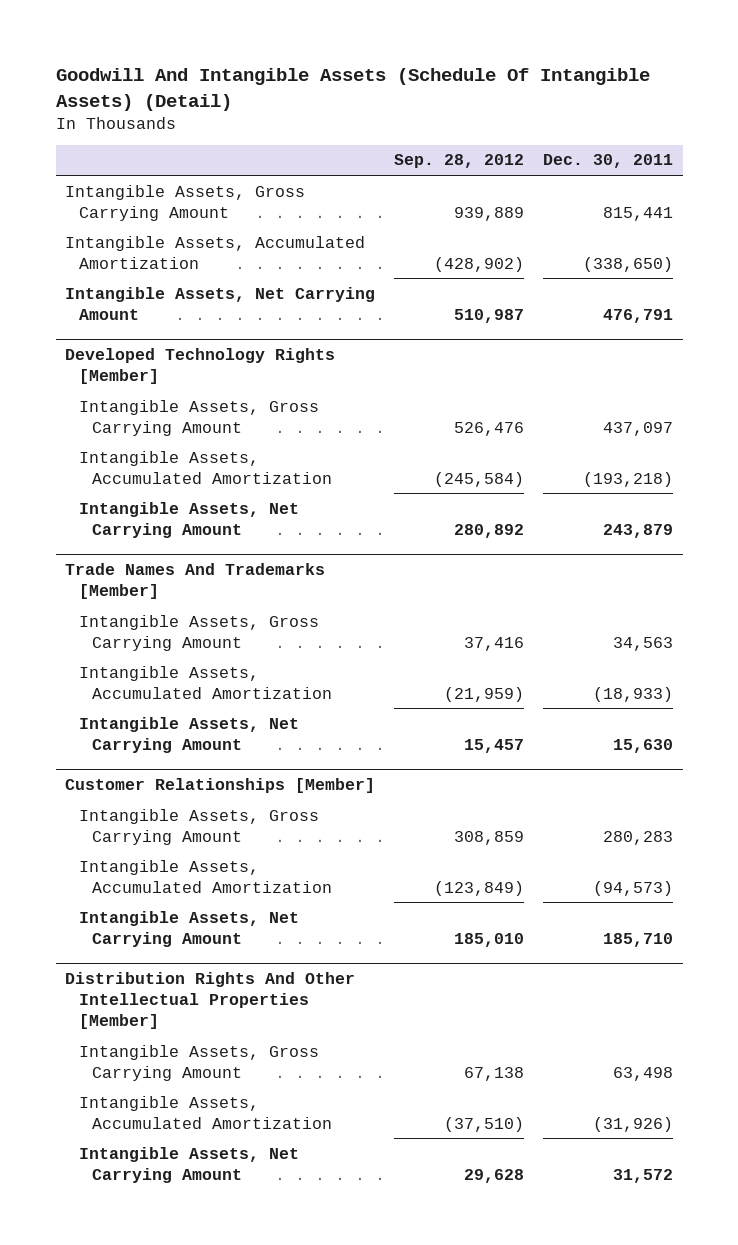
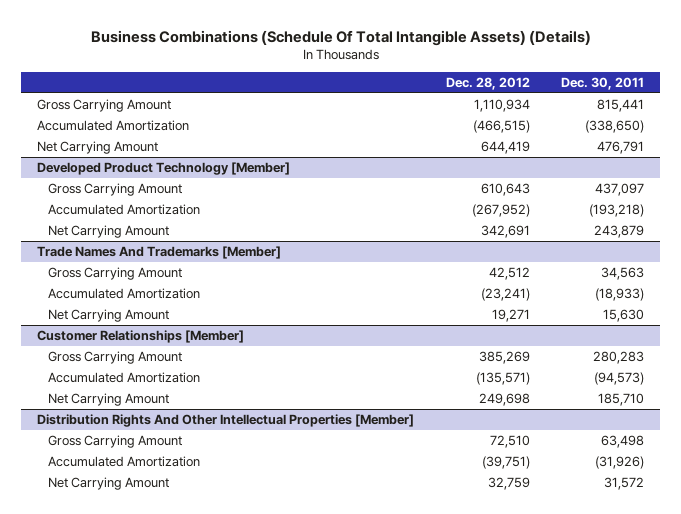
- Goodwill And Intangible Assets (Schedule Of Intangible Assets) (Detail)
+ Business Combinations (Schedule Of Total Intangible Assets) (Details)
- | Sep. 28, 2012 | Dec. 30, 2011
+ | Dec. 28, 2012 | Dec. 30, 2011
- Intangible Assets, Gross Carrying Amount | 939,889 | 815,441
- Intangible Assets, Accumulated Amortization | (428,902) | (338,650)
- Intangible Assets, Net Carrying Amount | 510,987 | 476,791
- Developed Technology Rights [Member]
- Intangible Assets, Gross Carrying Amount | 526,476 | 437,097
- Intangible Assets, Accumulated Amortization | (245,584) | (193,218)
- Intangible Assets, Net Carrying Amount | 280,892 | 243,879
+ Gross Carrying Amount | 1,110,934 | 815,441
+ Accumulated Amortization | (466,515) | (338,650)
+ Net Carrying Amount | 644,419 | 476,791
+ Developed Product Technology [Member]
+ Gross Carrying Amount | 610,643 | 437,097
+ Accumulated Amortization | (267,952) | (193,218)
+ Net Carrying Amount | 342,691 | 243,879
@ Trade Names And Trademarks [Member]
- Intangible Assets, Gross Carrying Amount | 37,416 | 34,563
- Intangible Assets, Accumulated Amortization | (21,959) | (18,933)
- Intangible Assets, Net Carrying Amount | 15,457 | 15,630
+ Gross Carrying Amount | 42,512 | 34,563
+ Accumulated Amortization | (23,241) | (18,933)
+ Net Carrying Amount | 19,271 | 15,630
@ Customer Relationships [Member]
- Intangible Assets, Gross Carrying Amount | 308,859 | 280,283
- Intangible Assets, Accumulated Amortization | (123,849) | (94,573)
- Intangible Assets, Net Carrying Amount | 185,010 | 185,710
+ Gross Carrying Amount | 385,269 | 280,283
+ Accumulated Amortization | (135,571) | (94,573)
+ Net Carrying Amount | 249,698 | 185,710
@ Distribution Rights And Other Intellectual Properties [Member]
- Intangible Assets, Gross Carrying Amount | 67,138 | 63,498
- Intangible Assets, Accumulated Amortization | (37,510) | (31,926)
- Intangible Assets, Net Carrying Amount | 29,628 | 31,572
+ Gross Carrying Amount | 72,510 | 63,498
+ Accumulated Amortization | (39,751) | (31,926)
+ Net Carrying Amount | 32,759 | 31,572

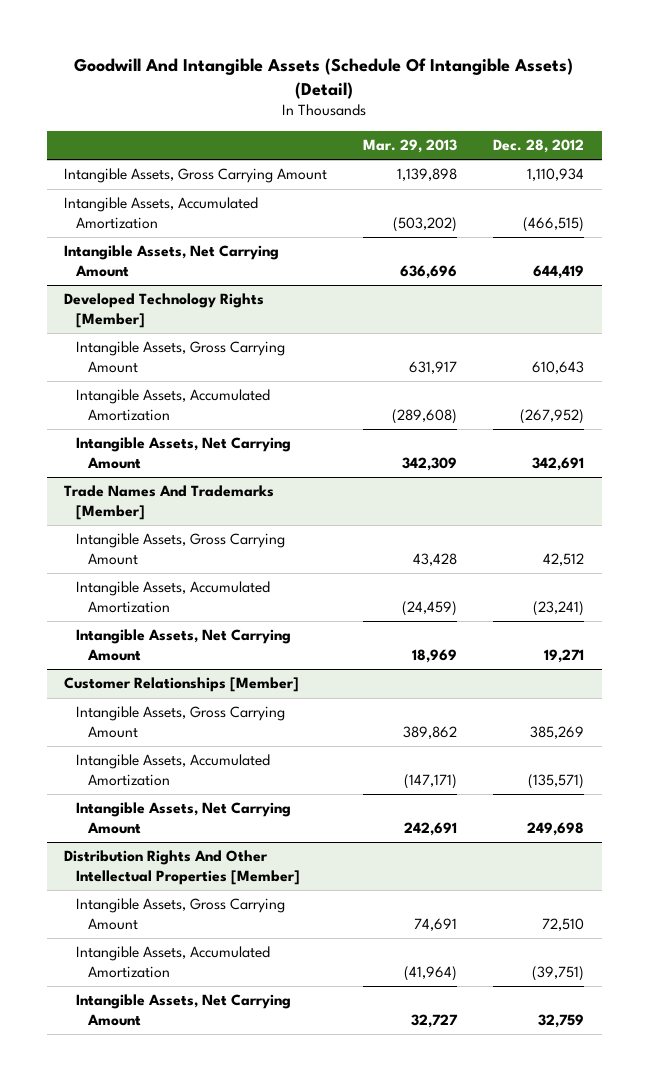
- Business Combinations (Schedule Of Total Intangible Assets) (Details)
+ Goodwill And Intangible Assets (Schedule Of Intangible Assets) (Detail)
- | Dec. 28, 2012 | Dec. 30, 2011
+ | Mar. 29, 2013 | Dec. 28, 2012
- Gross Carrying Amount | 1,110,934 | 815,441
- Accumulated Amortization | (466,515) | (338,650)
- Net Carrying Amount | 644,419 | 476,791
- Developed Product Technology [Member]
- Gross Carrying Amount | 610,643 | 437,097
- Accumulated Amortization | (267,952) | (193,218)
- Net Carrying Amount | 342,691 | 243,879
+ Intangible Assets, Gross Carrying Amount | 1,139,898 | 1,110,934
+ Intangible Assets, Accumulated Amortization | (503,202) | (466,515)
+ Intangible Assets, Net Carrying Amount | 636,696 | 644,419
+ Developed Technology Rights [Member]
+ Intangible Assets, Gross Carrying Amount | 631,917 | 610,643
+ Intangible Assets, Accumulated Amortization | (289,608) | (267,952)
+ Intangible Assets, Net Carrying Amount | 342,309 | 342,691
@ Trade Names And Trademarks [Member]
- Gross Carrying Amount | 42,512 | 34,563
- Accumulated Amortization | (23,241) | (18,933)
- Net Carrying Amount | 19,271 | 15,630
+ Intangible Assets, Gross Carrying Amount | 43,428 | 42,512
+ Intangible Assets, Accumulated Amortization | (24,459) | (23,241)
+ Intangible Assets, Net Carrying Amount | 18,969 | 19,271
@ Customer Relationships [Member]
- Gross Carrying Amount | 385,269 | 280,283
- Accumulated Amortization | (135,571) | (94,573)
- Net Carrying Amount | 249,698 | 185,710
+ Intangible Assets, Gross Carrying Amount | 389,862 | 385,269
+ Intangible Assets, Accumulated Amortization | (147,171) | (135,571)
+ Intangible Assets, Net Carrying Amount | 242,691 | 249,698
@ Distribution Rights And Other Intellectual Properties [Member]
- Gross Carrying Amount | 72,510 | 63,498
- Accumulated Amortization | (39,751) | (31,926)
- Net Carrying Amount | 32,759 | 31,572
+ Intangible Assets, Gross Carrying Amount | 74,691 | 72,510
+ Intangible Assets, Accumulated Amortization | (41,964) | (39,751)
+ Intangible Assets, Net Carrying Amount | 32,727 | 32,759

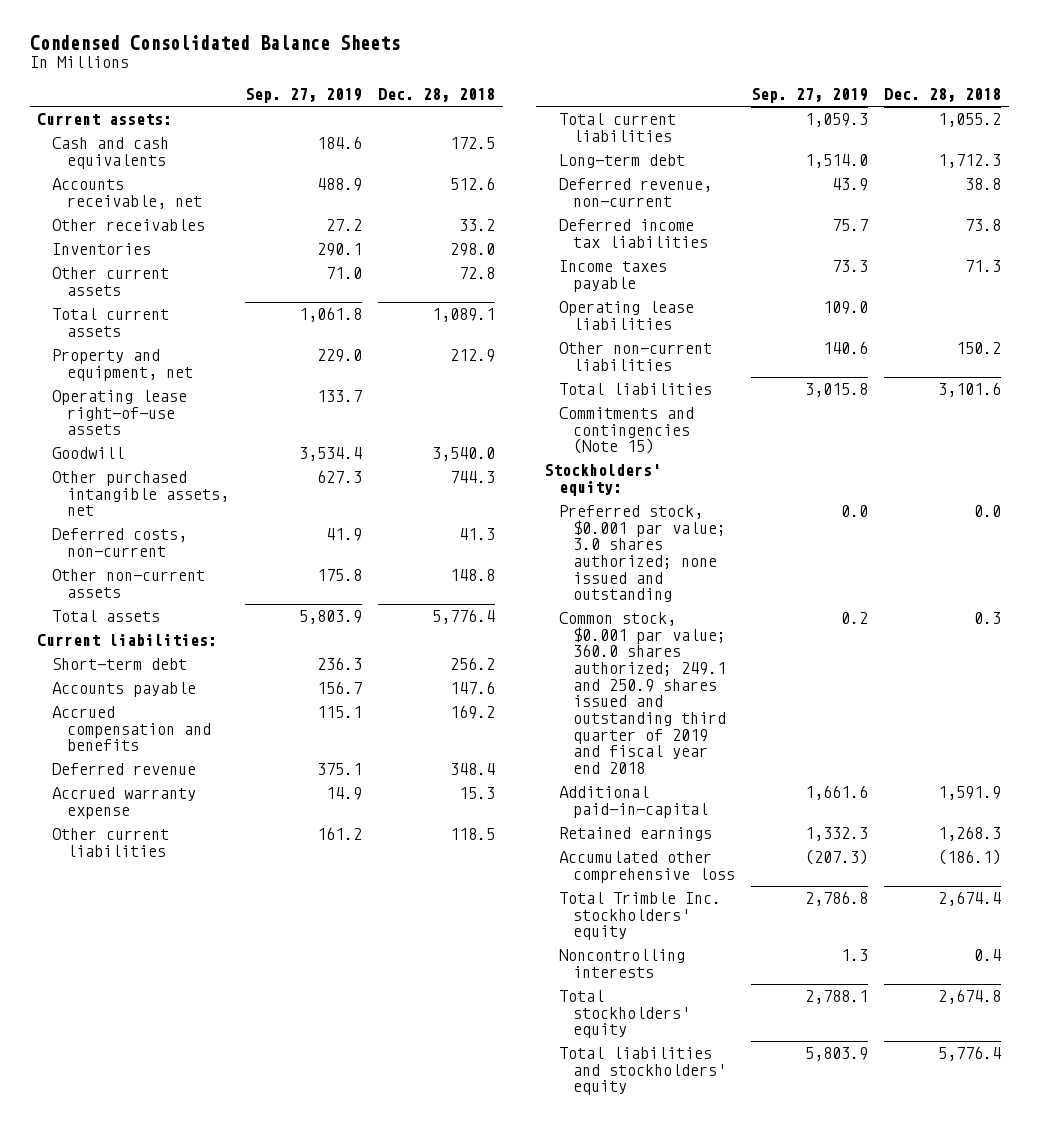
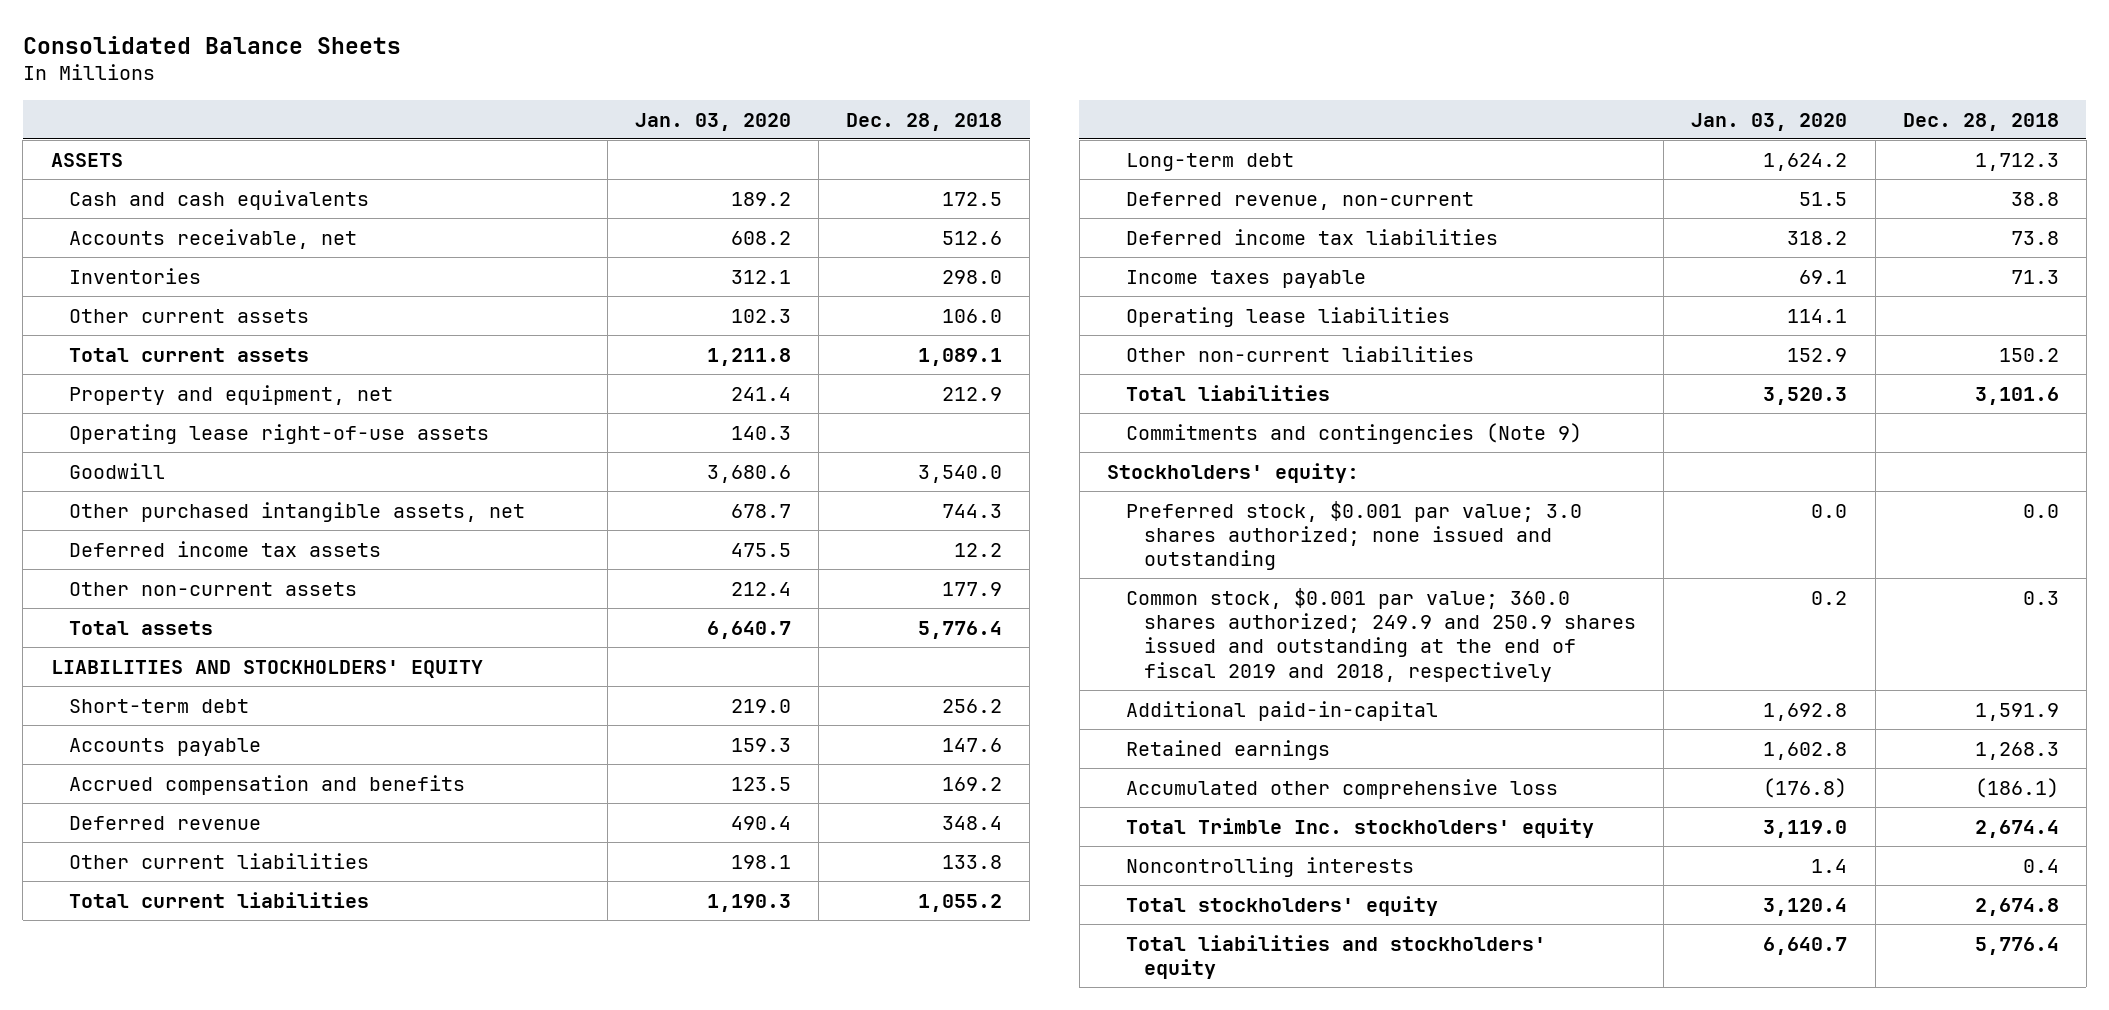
- Condensed Consolidated Balance Sheets
+ Consolidated Balance Sheets
- | Sep. 27, 2019 | Dec. 28, 2018
+ | Jan. 03, 2020 | Dec. 28, 2018
- Current assets:
+ ASSETS
- Other receivables | 27.2 | 33.2
- Other current assets | 71.0 | 72.8
+ Other current assets | 102.3 | 106.0
- Deferred costs, non-current | 41.9 | 41.3
- Other non-current assets | 175.8 | 148.8
+ Deferred income tax assets | 475.5 | 12.2
+ Other non-current assets | 212.4 | 177.9
- Current liabilities:
+ LIABILITIES AND STOCKHOLDERS' EQUITY
- Accrued warranty expense | 14.9 | 15.3
- Other current liabilities | 161.2 | 118.5
+ Other current liabilities | 198.1 | 133.8
- Commitments and contingencies (Note 15)
+ Commitments and contingencies (Note 9)
- Common stock, $0.001 par value; 360.0 shares authorized; 249.1 and 250.9 shares issued and outstanding third quarter of 2019 and fiscal year end 2018 | 0.2 | 0.3
+ Common stock, $0.001 par value; 360.0 shares authorized; 249.9 and 250.9 shares issued and outstanding at the end of fiscal 2019 and 2018, respectively | 0.2 | 0.3

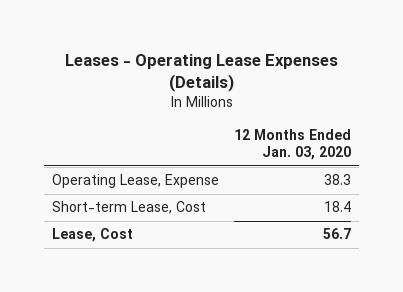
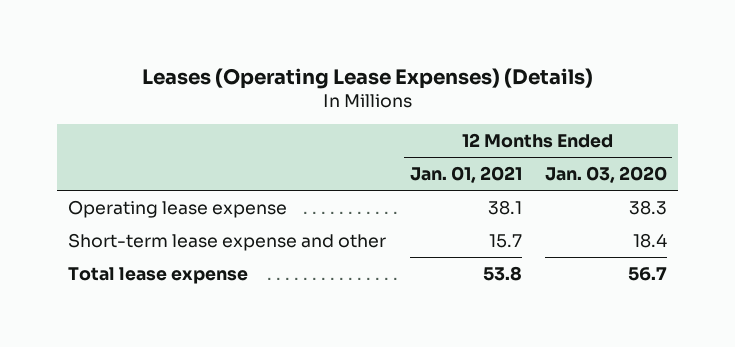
- Leases - Operating Lease Expenses (Details)
+ Leases (Operating Lease Expenses) (Details)
- | 12 Months Ended Jan. 03, 2020
+ | 12 Months Ended Jan. 01, 2021 | 12 Months Ended Jan. 03, 2020
- Operating Lease, Expense | 38.3
- Short-term Lease, Cost | 18.4
- Lease, Cost | 56.7
+ Operating lease expense | 38.1 | 38.3
+ Short-term lease expense and other | 15.7 | 18.4
+ Total lease expense | 53.8 | 56.7

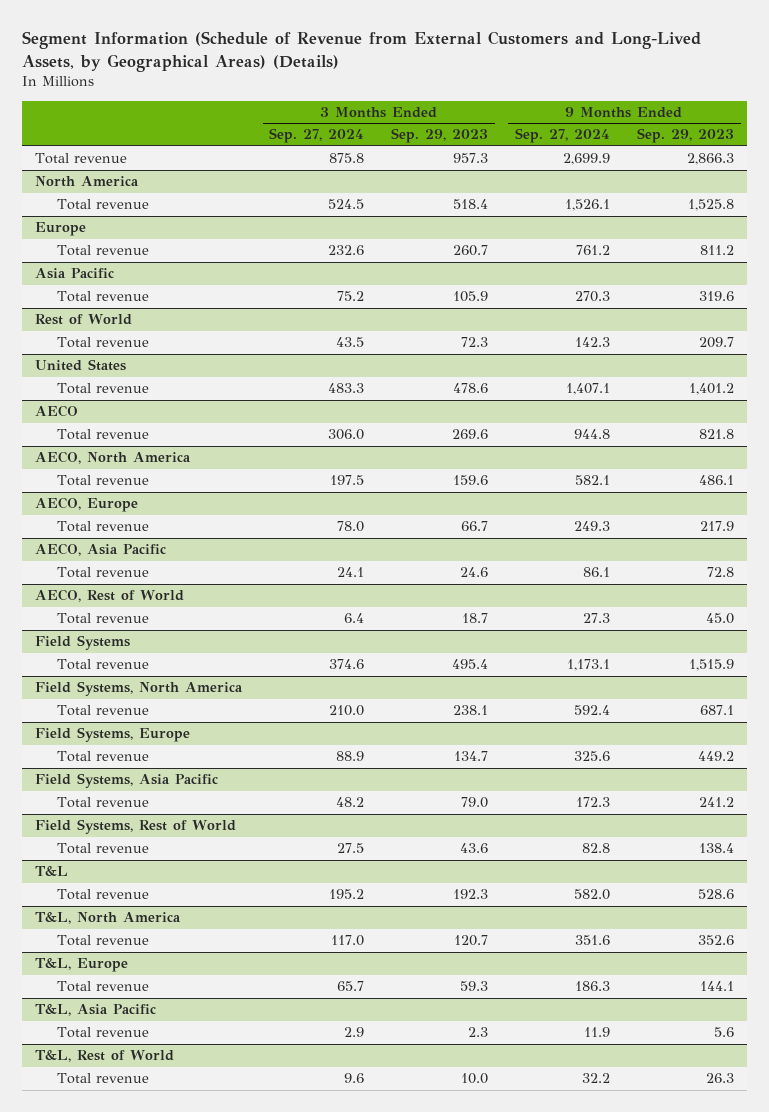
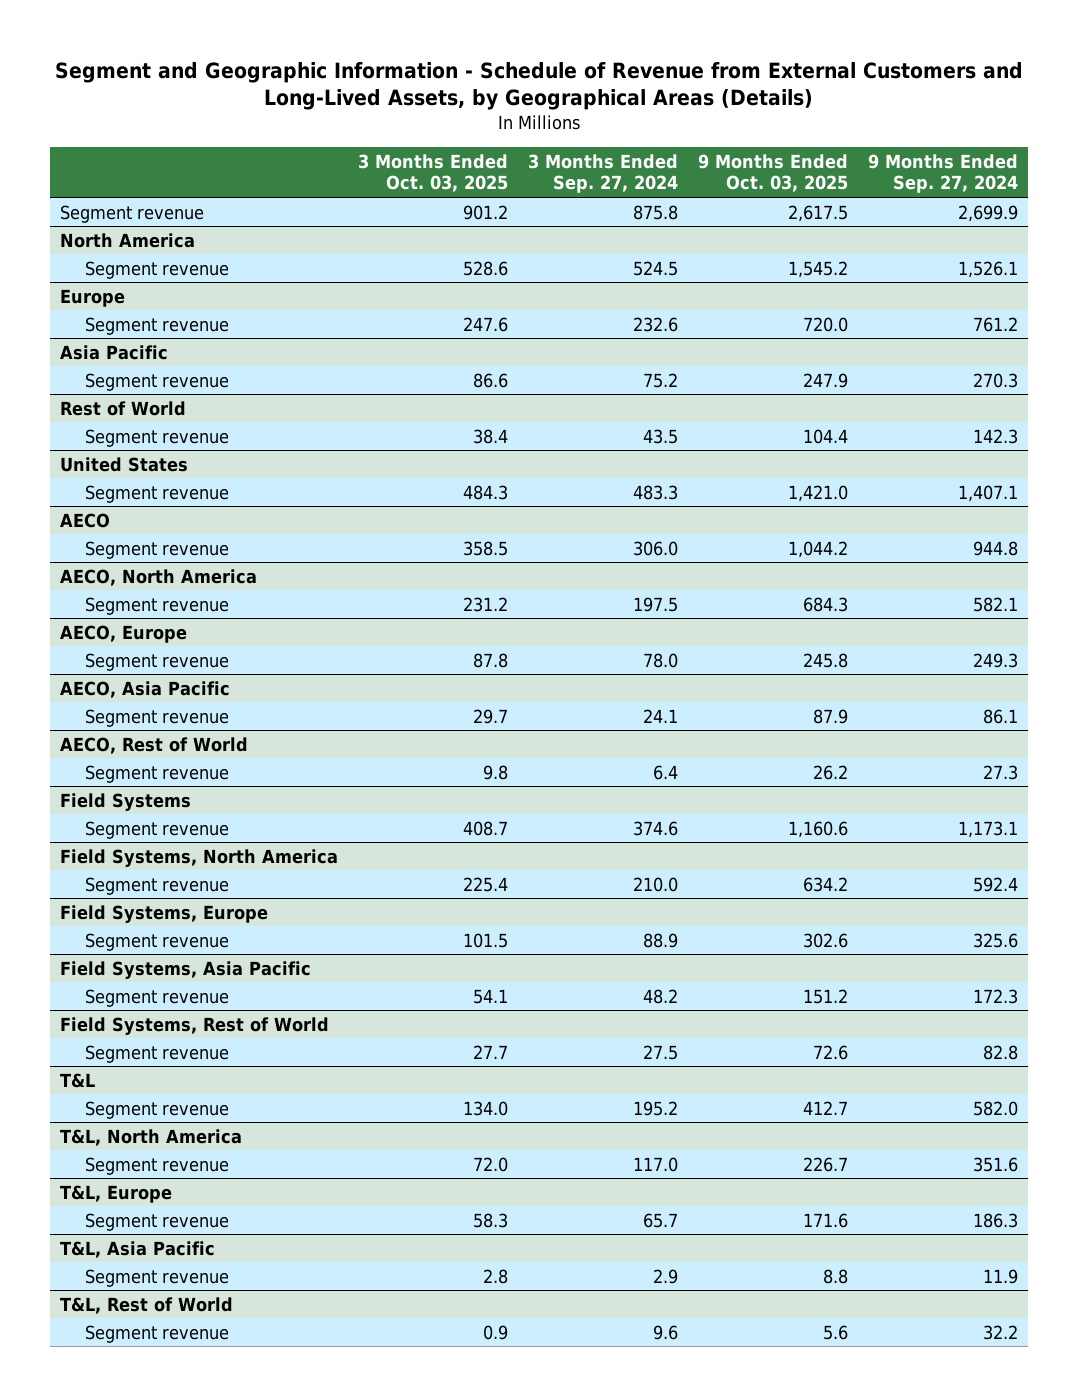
- Segment Information (Schedule of Revenue from External Customers and Long-Lived Assets, by Geographical Areas) (Details)
+ Segment and Geographic Information - Schedule of Revenue from External Customers and Long-Lived Assets, by Geographical Areas (Details)
- | 3 Months Ended Sep. 27, 2024 | 3 Months Ended Sep. 29, 2023 | 9 Months Ended Sep. 27, 2024 | 9 Months Ended Sep. 29, 2023
+ | 3 Months Ended Oct. 03, 2025 | 3 Months Ended Sep. 27, 2024 | 9 Months Ended Oct. 03, 2025 | 9 Months Ended Sep. 27, 2024
- Total revenue | 875.8 | 957.3 | 2,699.9 | 2,866.3
+ Segment revenue | 901.2 | 875.8 | 2,617.5 | 2,699.9
@ North America
- Total revenue | 524.5 | 518.4 | 1,526.1 | 1,525.8
+ Segment revenue | 528.6 | 524.5 | 1,545.2 | 1,526.1
@ Europe
- Total revenue | 232.6 | 260.7 | 761.2 | 811.2
+ Segment revenue | 247.6 | 232.6 | 720.0 | 761.2
@ Asia Pacific
- Total revenue | 75.2 | 105.9 | 270.3 | 319.6
+ Segment revenue | 86.6 | 75.2 | 247.9 | 270.3
@ Rest of World
- Total revenue | 43.5 | 72.3 | 142.3 | 209.7
+ Segment revenue | 38.4 | 43.5 | 104.4 | 142.3
@ United States
- Total revenue | 483.3 | 478.6 | 1,407.1 | 1,401.2
+ Segment revenue | 484.3 | 483.3 | 1,421.0 | 1,407.1
@ AECO
- Total revenue | 306.0 | 269.6 | 944.8 | 821.8
+ Segment revenue | 358.5 | 306.0 | 1,044.2 | 944.8
@ AECO, North America
- Total revenue | 197.5 | 159.6 | 582.1 | 486.1
+ Segment revenue | 231.2 | 197.5 | 684.3 | 582.1
@ AECO, Europe
- Total revenue | 78.0 | 66.7 | 249.3 | 217.9
+ Segment revenue | 87.8 | 78.0 | 245.8 | 249.3
@ AECO, Asia Pacific
- Total revenue | 24.1 | 24.6 | 86.1 | 72.8
+ Segment revenue | 29.7 | 24.1 | 87.9 | 86.1
@ AECO, Rest of World
- Total revenue | 6.4 | 18.7 | 27.3 | 45.0
+ Segment revenue | 9.8 | 6.4 | 26.2 | 27.3
@ Field Systems
- Total revenue | 374.6 | 495.4 | 1,173.1 | 1,515.9
+ Segment revenue | 408.7 | 374.6 | 1,160.6 | 1,173.1
@ Field Systems, North America
- Total revenue | 210.0 | 238.1 | 592.4 | 687.1
+ Segment revenue | 225.4 | 210.0 | 634.2 | 592.4
@ Field Systems, Europe
- Total revenue | 88.9 | 134.7 | 325.6 | 449.2
+ Segment revenue | 101.5 | 88.9 | 302.6 | 325.6
@ Field Systems, Asia Pacific
- Total revenue | 48.2 | 79.0 | 172.3 | 241.2
+ Segment revenue | 54.1 | 48.2 | 151.2 | 172.3
@ Field Systems, Rest of World
- Total revenue | 27.5 | 43.6 | 82.8 | 138.4
+ Segment revenue | 27.7 | 27.5 | 72.6 | 82.8
@ T&L
- Total revenue | 195.2 | 192.3 | 582.0 | 528.6
+ Segment revenue | 134.0 | 195.2 | 412.7 | 582.0
@ T&L, North America
- Total revenue | 117.0 | 120.7 | 351.6 | 352.6
+ Segment revenue | 72.0 | 117.0 | 226.7 | 351.6
@ T&L, Europe
- Total revenue | 65.7 | 59.3 | 186.3 | 144.1
+ Segment revenue | 58.3 | 65.7 | 171.6 | 186.3
@ T&L, Asia Pacific
- Total revenue | 2.9 | 2.3 | 11.9 | 5.6
+ Segment revenue | 2.8 | 2.9 | 8.8 | 11.9
@ T&L, Rest of World
- Total revenue | 9.6 | 10.0 | 32.2 | 26.3
+ Segment revenue | 0.9 | 9.6 | 5.6 | 32.2

